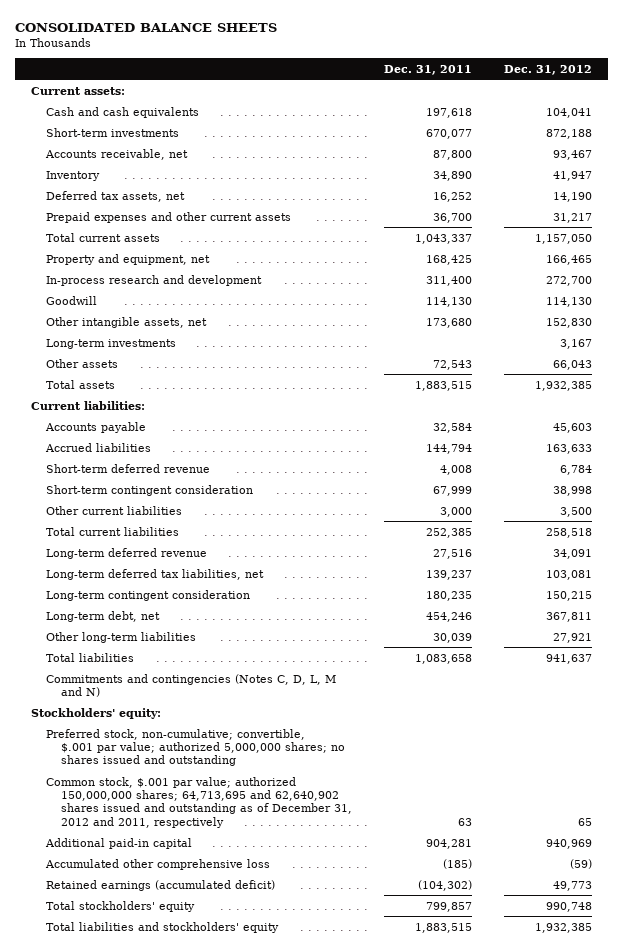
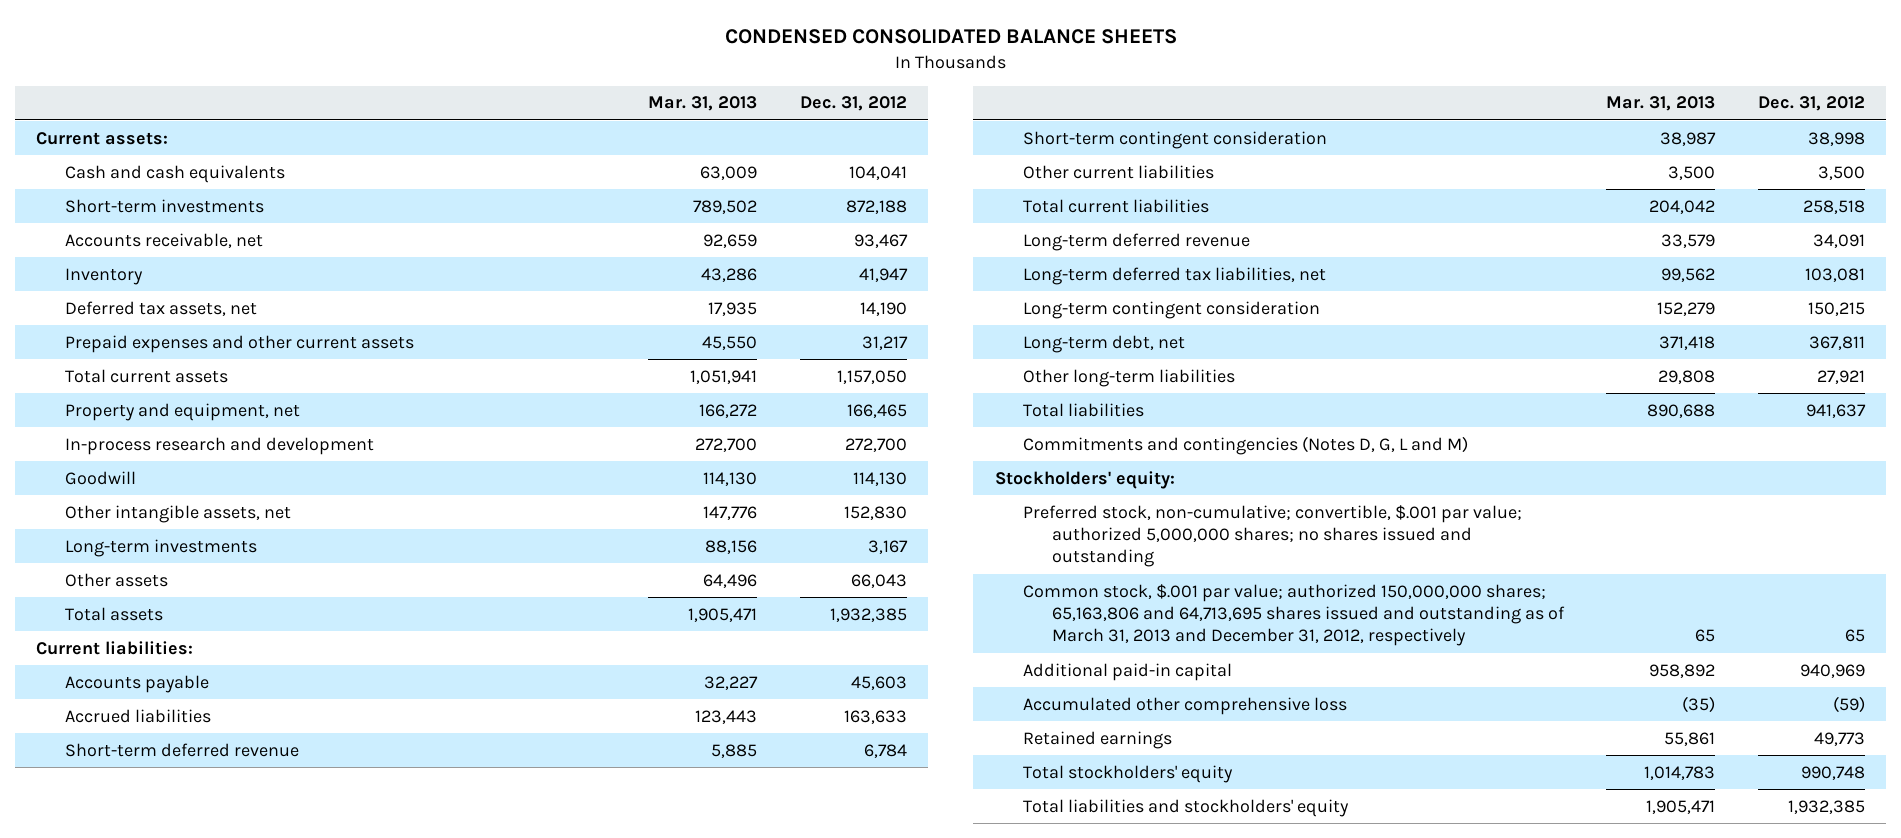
- CONSOLIDATED BALANCE SHEETS
+ CONDENSED CONSOLIDATED BALANCE SHEETS
- | Dec. 31, 2011 | Dec. 31, 2012
+ | Mar. 31, 2013 | Dec. 31, 2012
- Commitments and contingencies (Notes C, D, L, M and N)
+ Commitments and contingencies (Notes D, G, L and M)
- Common stock, $.001 par value; authorized 150,000,000 shares; 64,713,695 and 62,640,902 shares issued and outstanding as of December 31, 2012 and 2011, respectively | 63 | 65
+ Common stock, $.001 par value; authorized 150,000,000 shares; 65,163,806 and 64,713,695 shares issued and outstanding as of March 31, 2013 and December 31, 2012, respectively | 65 | 65
- Retained earnings (accumulated deficit) | (104,302) | 49,773
+ Retained earnings | 55,861 | 49,773

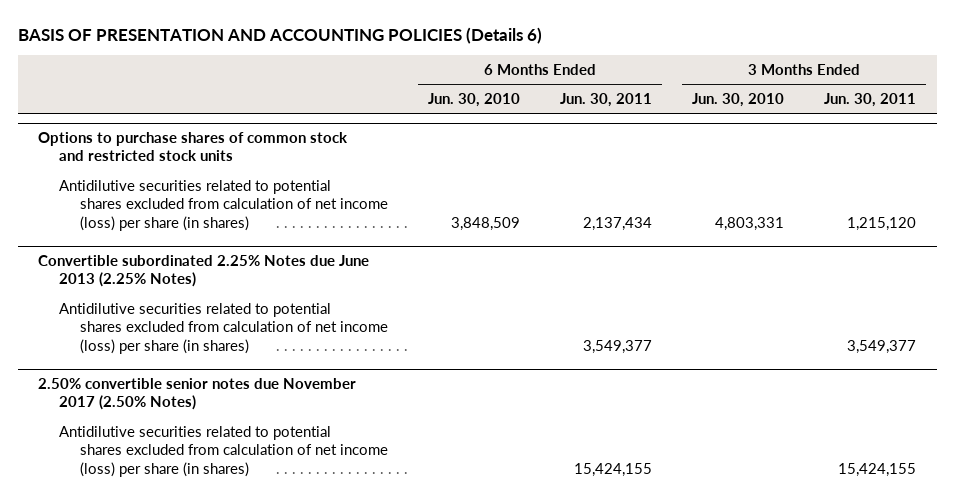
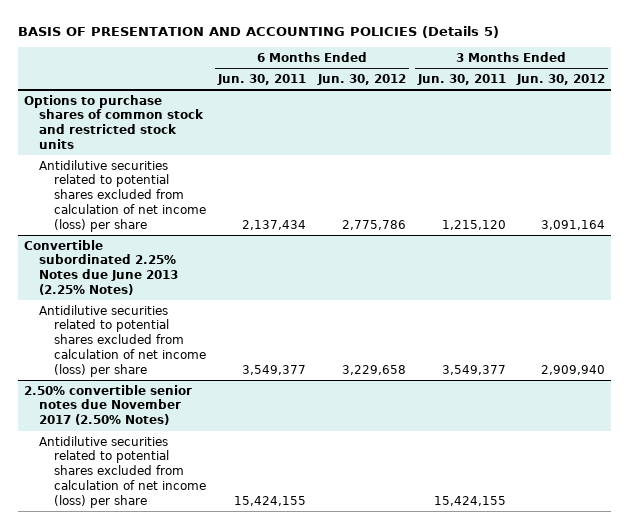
- BASIS OF PRESENTATION AND ACCOUNTING POLICIES (Details 6)
+ BASIS OF PRESENTATION AND ACCOUNTING POLICIES (Details 5)
- | 6 Months Ended Jun. 30, 2010 | 6 Months Ended Jun. 30, 2011 | 3 Months Ended Jun. 30, 2010 | 3 Months Ended Jun. 30, 2011
+ | 6 Months Ended Jun. 30, 2011 | 6 Months Ended Jun. 30, 2012 | 3 Months Ended Jun. 30, 2011 | 3 Months Ended Jun. 30, 2012
@ Options to purchase shares of common stock and restricted stock units
- Antidilutive securities related to potential shares excluded from calculation of net income (loss) per share (in shares) | 3,848,509 | 2,137,434 | 4,803,331 | 1,215,120
+ Antidilutive securities related to potential shares excluded from calculation of net income (loss) per share | 2,137,434 | 2,775,786 | 1,215,120 | 3,091,164
@ Convertible subordinated 2.25% Notes due June 2013 (2.25% Notes)
- Antidilutive securities related to potential shares excluded from calculation of net income (loss) per share (in shares) | | 3,549,377 | | 3,549,377
+ Antidilutive securities related to potential shares excluded from calculation of net income (loss) per share | 3,549,377 | 3,229,658 | 3,549,377 | 2,909,940
@ 2.50% convertible senior notes due November 2017 (2.50% Notes)
- Antidilutive securities related to potential shares excluded from calculation of net income (loss) per share (in shares) | | 15,424,155 | | 15,424,155
+ Antidilutive securities related to potential shares excluded from calculation of net income (loss) per share | 15,424,155 | | 15,424,155 |

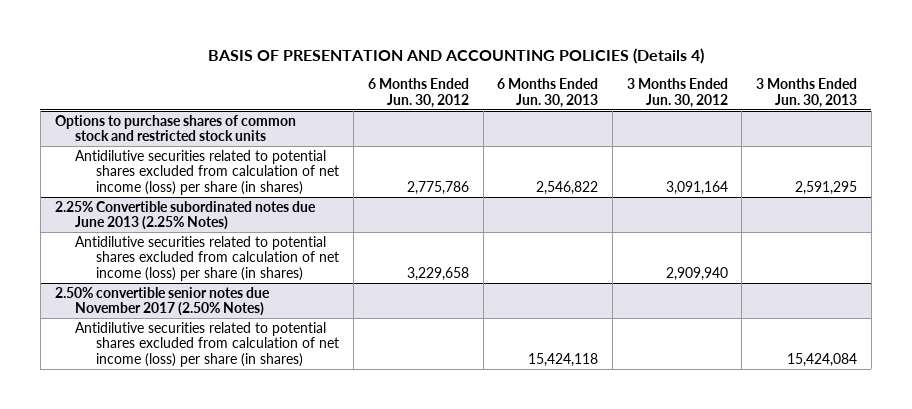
- BASIS OF PRESENTATION AND ACCOUNTING POLICIES (Details 5)
+ BASIS OF PRESENTATION AND ACCOUNTING POLICIES (Details 4)
- | 6 Months Ended Jun. 30, 2011 | 6 Months Ended Jun. 30, 2012 | 3 Months Ended Jun. 30, 2011 | 3 Months Ended Jun. 30, 2012
+ | 6 Months Ended Jun. 30, 2012 | 6 Months Ended Jun. 30, 2013 | 3 Months Ended Jun. 30, 2012 | 3 Months Ended Jun. 30, 2013
@ Options to purchase shares of common stock and restricted stock units
- Antidilutive securities related to potential shares excluded from calculation of net income (loss) per share | 2,137,434 | 2,775,786 | 1,215,120 | 3,091,164
- Convertible subordinated 2.25% Notes due June 2013 (2.25% Notes)
- Antidilutive securities related to potential shares excluded from calculation of net income (loss) per share | 3,549,377 | 3,229,658 | 3,549,377 | 2,909,940
@ Options to purchase shares of common stock and restricted stock units
+ Antidilutive securities related to potential shares excluded from calculation of net income (loss) per share (in shares) | 2,775,786 | 2,546,822 | 3,091,164 | 2,591,295
+ 2.25% Convertible subordinated notes due June 2013 (2.25% Notes)
+ Antidilutive securities related to potential shares excluded from calculation of net income (loss) per share (in shares) | 3,229,658 | | 2,909,940 |
@ 2.50% convertible senior notes due November 2017 (2.50% Notes)
- Antidilutive securities related to potential shares excluded from calculation of net income (loss) per share | 15,424,155 | | 15,424,155 |
+ Antidilutive securities related to potential shares excluded from calculation of net income (loss) per share (in shares) | | 15,424,118 | | 15,424,084

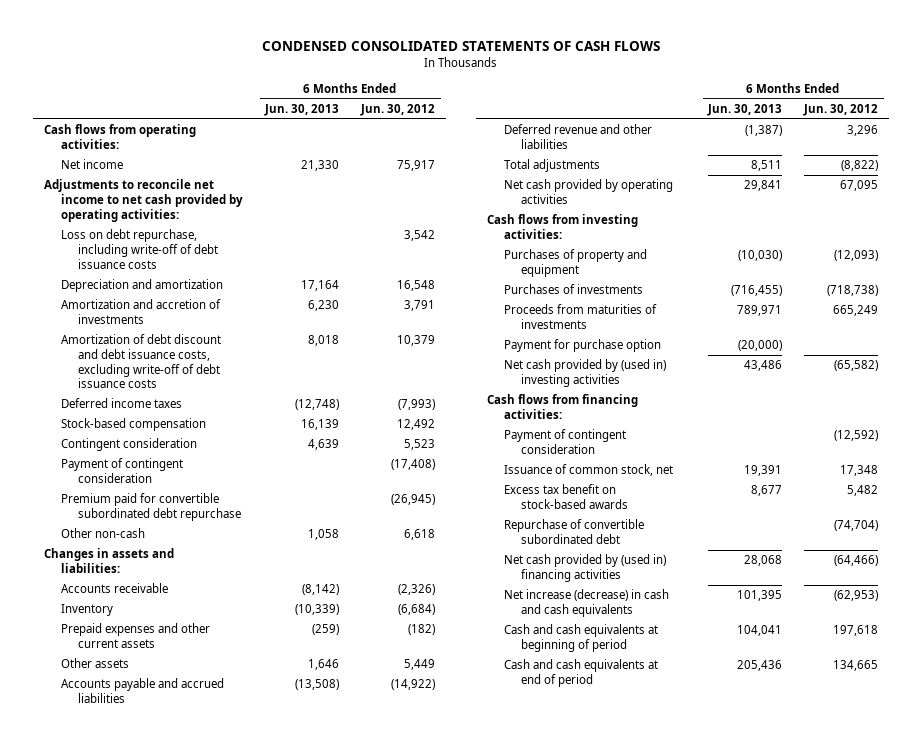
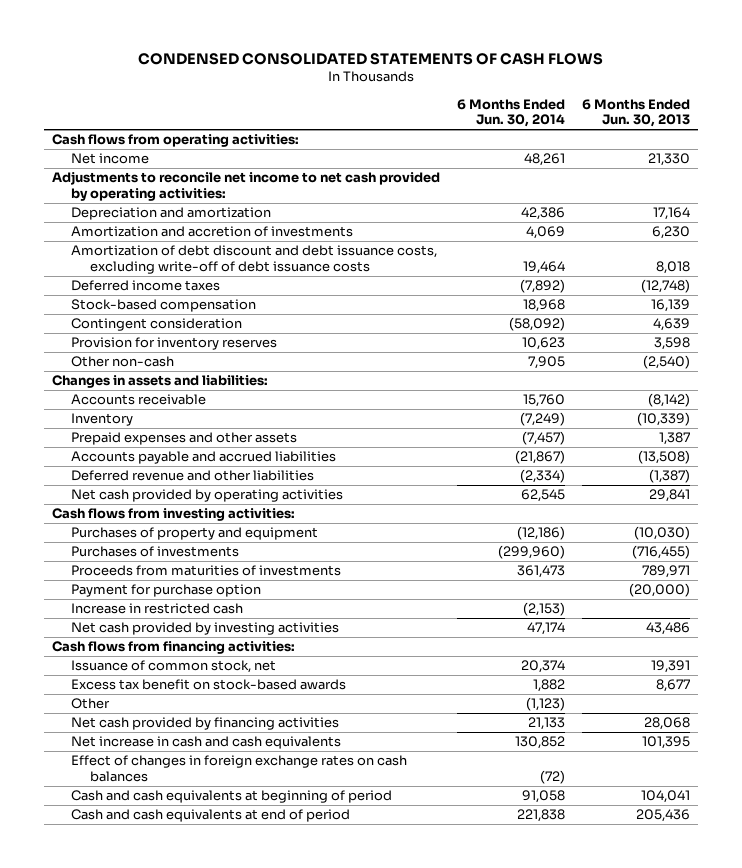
- | 6 Months Ended Jun. 30, 2013 | 6 Months Ended Jun. 30, 2012
+ | 6 Months Ended Jun. 30, 2014 | 6 Months Ended Jun. 30, 2013
- Loss on debt repurchase, including write-off of debt issuance costs | | 3,542
- Payment of contingent consideration | | (17,408)
- Premium paid for convertible subordinated debt repurchase | | (26,945)
- Other non-cash | 1,058 | 6,618
+ Provision for inventory reserves | 10,623 | 3,598
+ Other non-cash | 7,905 | (2,540)
- Prepaid expenses and other current assets | (259) | (182)
- Other assets | 1,646 | 5,449
+ Prepaid expenses and other assets | (7,457) | 1,387
- Total adjustments | 8,511 | (8,822)
- Net cash provided by (used in) investing activities | 43,486 | (65,582)
+ Increase in restricted cash | (2,153) |
+ Net cash provided by investing activities | 47,174 | 43,486
- Payment of contingent consideration | | (12,592)
- Repurchase of convertible subordinated debt | | (74,704)
- Net cash provided by (used in) financing activities | 28,068 | (64,466)
- Net increase (decrease) in cash and cash equivalents | 101,395 | (62,953)
+ Other | (1,123) |
+ Net cash provided by financing activities | 21,133 | 28,068
+ Net increase in cash and cash equivalents | 130,852 | 101,395
+ Effect of changes in foreign exchange rates on cash balances | (72) |

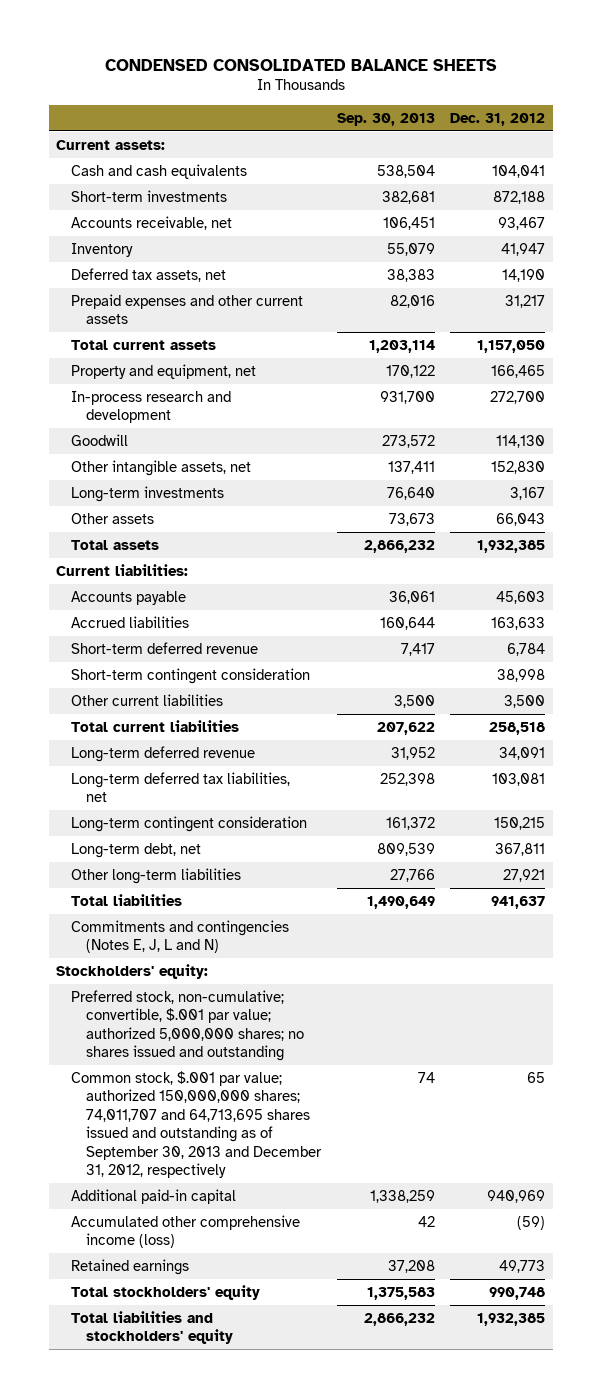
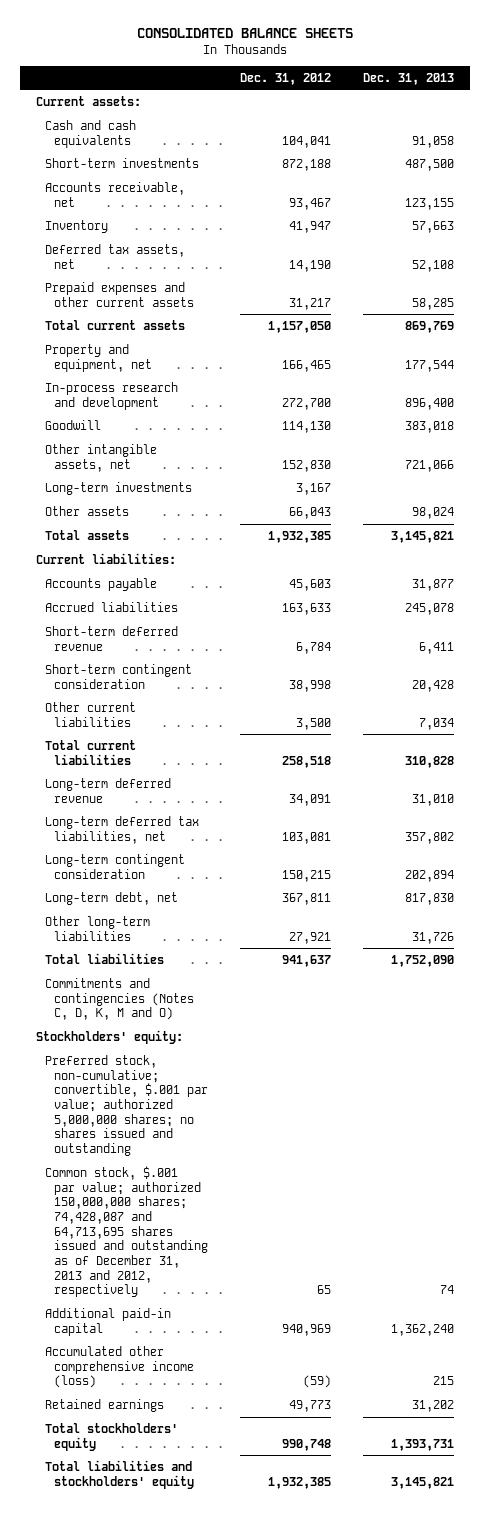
- CONDENSED CONSOLIDATED BALANCE SHEETS
+ CONSOLIDATED BALANCE SHEETS
- | Sep. 30, 2013 | Dec. 31, 2012
+ | Dec. 31, 2012 | Dec. 31, 2013
- Commitments and contingencies (Notes E, J, L and N)
+ Commitments and contingencies (Notes C, D, K, M and O)
- Common stock, $.001 par value; authorized 150,000,000 shares; 74,011,707 and 64,713,695 shares issued and outstanding as of September 30, 2013 and December 31, 2012, respectively | 74 | 65
+ Common stock, $.001 par value; authorized 150,000,000 shares; 74,428,087 and 64,713,695 shares issued and outstanding as of December 31, 2013 and 2012, respectively | 65 | 74

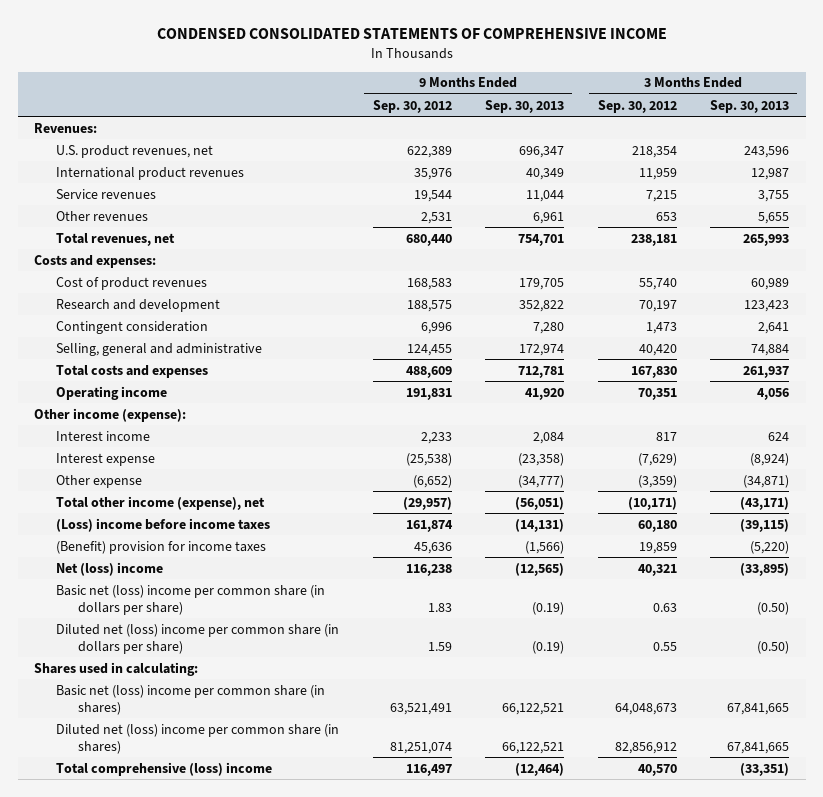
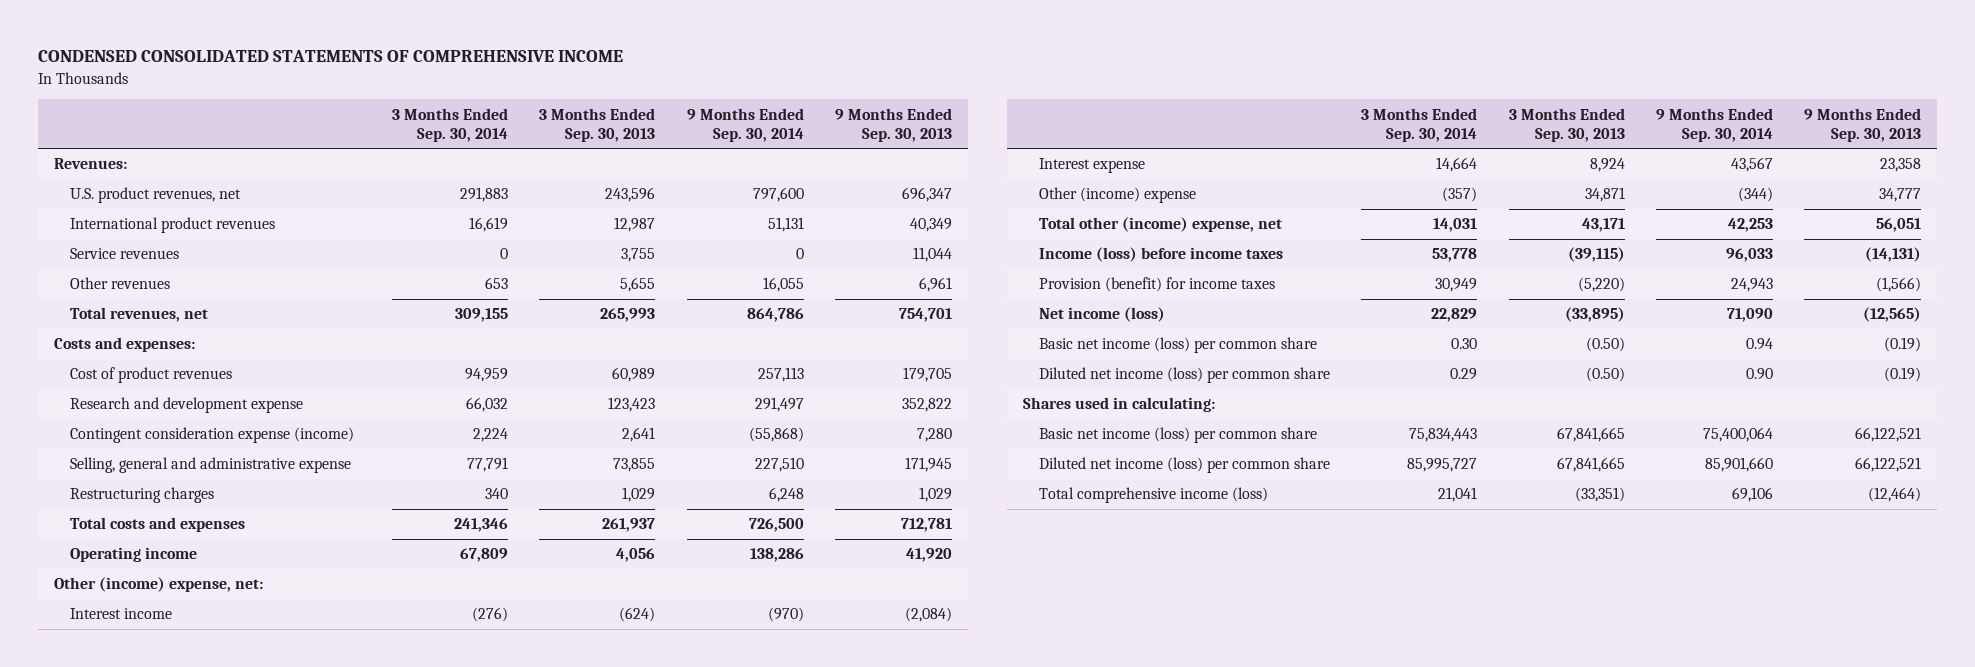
- | 9 Months Ended Sep. 30, 2012 | 9 Months Ended Sep. 30, 2013 | 3 Months Ended Sep. 30, 2012 | 3 Months Ended Sep. 30, 2013
+ | 3 Months Ended Sep. 30, 2014 | 3 Months Ended Sep. 30, 2013 | 9 Months Ended Sep. 30, 2014 | 9 Months Ended Sep. 30, 2013
- Research and development | 188,575 | 352,822 | 70,197 | 123,423
- Contingent consideration | 6,996 | 7,280 | 1,473 | 2,641
- Selling, general and administrative | 124,455 | 172,974 | 40,420 | 74,884
+ Research and development expense | 66,032 | 123,423 | 291,497 | 352,822
+ Contingent consideration expense (income) | 2,224 | 2,641 | (55,868) | 7,280
+ Selling, general and administrative expense | 77,791 | 73,855 | 227,510 | 171,945
+ Restructuring charges | 340 | 1,029 | 6,248 | 1,029
- Other income (expense):
- Interest income | 2,233 | 2,084 | 817 | 624
- Interest expense | (25,538) | (23,358) | (7,629) | (8,924)
- Other expense | (6,652) | (34,777) | (3,359) | (34,871)
- Total other income (expense), net | (29,957) | (56,051) | (10,171) | (43,171)
- (Loss) income before income taxes | 161,874 | (14,131) | 60,180 | (39,115)
- (Benefit) provision for income taxes | 45,636 | (1,566) | 19,859 | (5,220)
- Net (loss) income | 116,238 | (12,565) | 40,321 | (33,895)
- Basic net (loss) income per common share (in dollars per share) | 1.83 | (0.19) | 0.63 | (0.50)
- Diluted net (loss) income per common share (in dollars per share) | 1.59 | (0.19) | 0.55 | (0.50)
+ Other (income) expense, net:
+ Interest income | (276) | (624) | (970) | (2,084)
+ Interest expense | 14,664 | 8,924 | 43,567 | 23,358
+ Other (income) expense | (357) | 34,871 | (344) | 34,777
+ Total other (income) expense, net | 14,031 | 43,171 | 42,253 | 56,051
+ Income (loss) before income taxes | 53,778 | (39,115) | 96,033 | (14,131)
+ Provision (benefit) for income taxes | 30,949 | (5,220) | 24,943 | (1,566)
+ Net income (loss) | 22,829 | (33,895) | 71,090 | (12,565)
+ Basic net income (loss) per common share | 0.30 | (0.50) | 0.94 | (0.19)
+ Diluted net income (loss) per common share | 0.29 | (0.50) | 0.90 | (0.19)
- Basic net (loss) income per common share (in shares) | 63,521,491 | 66,122,521 | 64,048,673 | 67,841,665
- Diluted net (loss) income per common share (in shares) | 81,251,074 | 66,122,521 | 82,856,912 | 67,841,665
- Total comprehensive (loss) income | 116,497 | (12,464) | 40,570 | (33,351)
+ Basic net income (loss) per common share | 75,834,443 | 67,841,665 | 75,400,064 | 66,122,521
+ Diluted net income (loss) per common share | 85,995,727 | 67,841,665 | 85,901,660 | 66,122,521
+ Total comprehensive income (loss) | 21,041 | (33,351) | 69,106 | (12,464)

